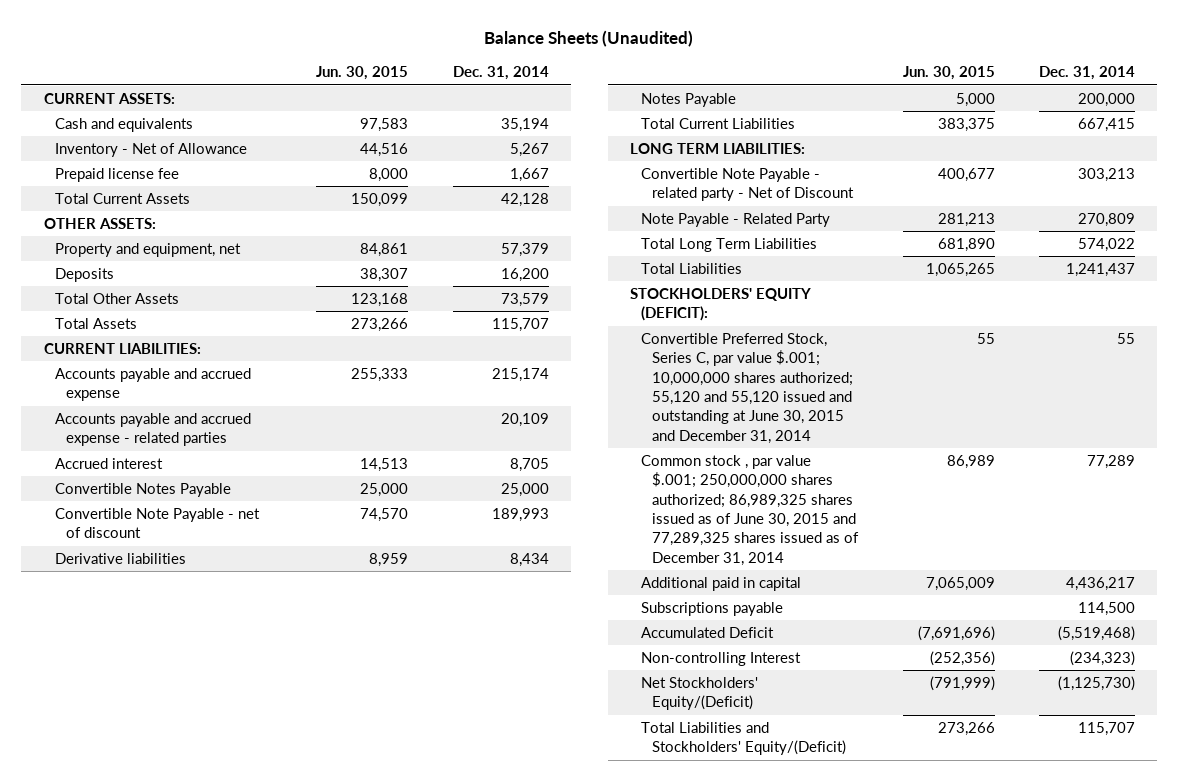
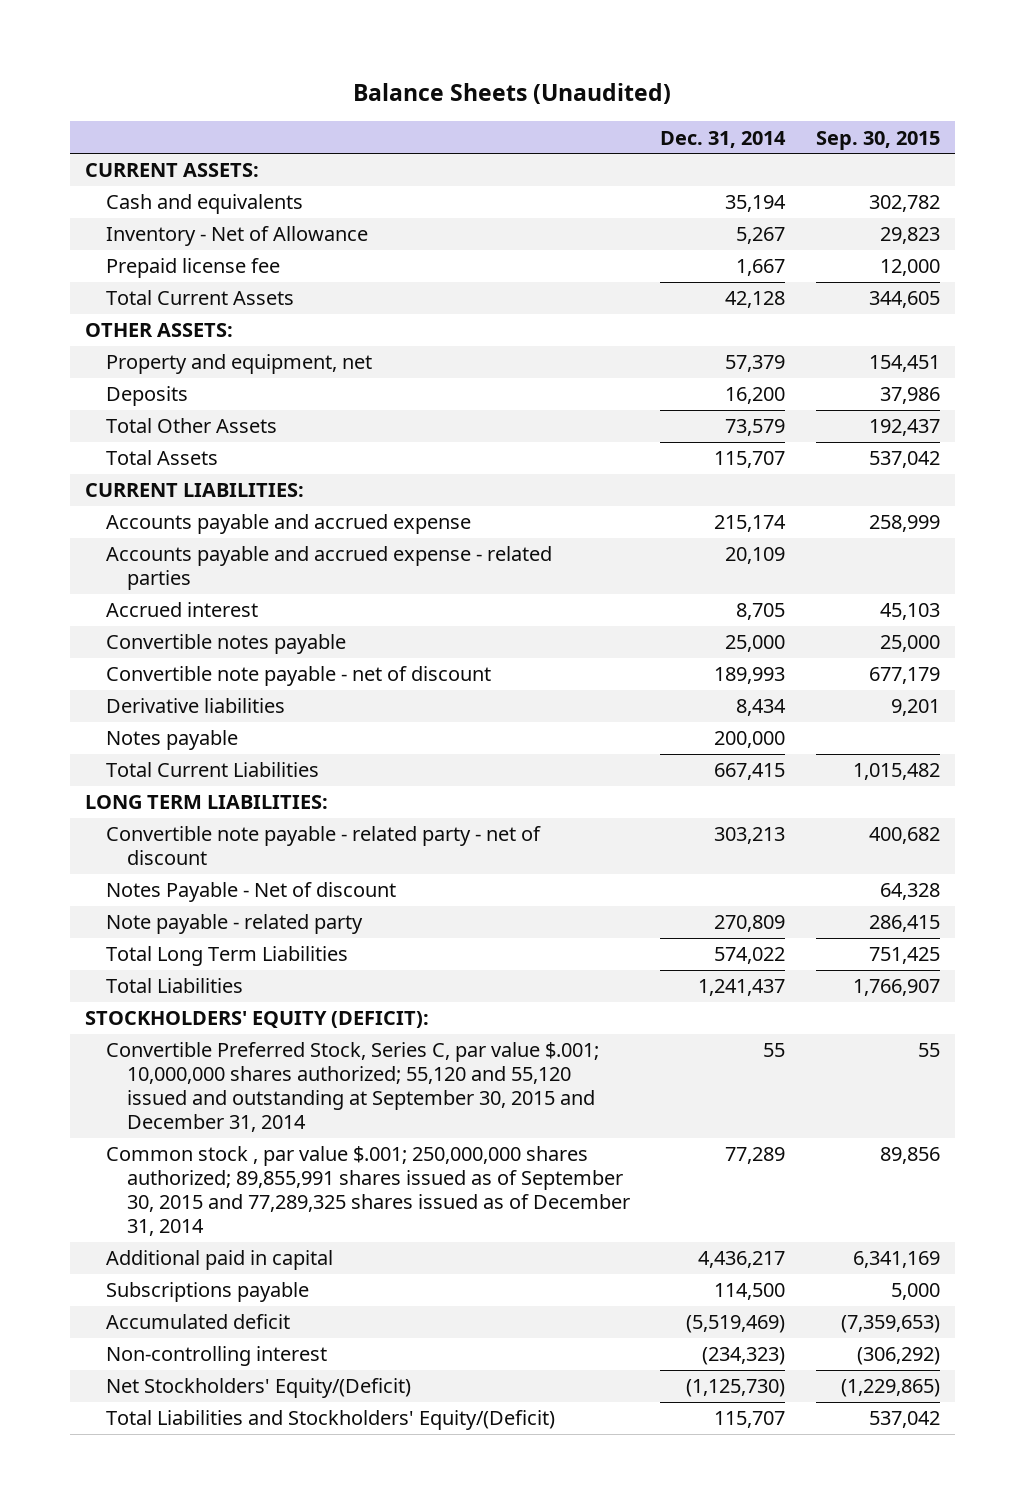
- | Jun. 30, 2015 | Dec. 31, 2014
+ | Dec. 31, 2014 | Sep. 30, 2015
- Convertible Notes Payable | 25,000 | 25,000
- Convertible Note Payable - net of discount | 74,570 | 189,993
+ Convertible notes payable | 25,000 | 25,000
+ Convertible note payable - net of discount | 189,993 | 677,179
- Notes Payable | 5,000 | 200,000
+ Notes payable | 200,000 |
- Convertible Note Payable - related party - Net of Discount | 400,677 | 303,213
- Note Payable - Related Party | 281,213 | 270,809
+ Convertible note payable - related party - net of discount | 303,213 | 400,682
+ Notes Payable - Net of discount | | 64,328
+ Note payable - related party | 270,809 | 286,415
- Convertible Preferred Stock, Series C, par value $.001; 10,000,000 shares authorized; 55,120 and 55,120 issued and outstanding at June 30, 2015 and December 31, 2014 | 55 | 55
- Common stock , par value $.001; 250,000,000 shares authorized; 86,989,325 shares issued as of June 30, 2015 and 77,289,325 shares issued as of December 31, 2014 | 86,989 | 77,289
+ Convertible Preferred Stock, Series C, par value $.001; 10,000,000 shares authorized; 55,120 and 55,120 issued and outstanding at September 30, 2015 and December 31, 2014 | 55 | 55
+ Common stock , par value $.001; 250,000,000 shares authorized; 89,855,991 shares issued as of September 30, 2015 and 77,289,325 shares issued as of December 31, 2014 | 77,289 | 89,856
- Accumulated Deficit | (7,691,696) | (5,519,468)
- Non-controlling Interest | (252,356) | (234,323)
+ Accumulated deficit | (5,519,469) | (7,359,653)
+ Non-controlling interest | (234,323) | (306,292)

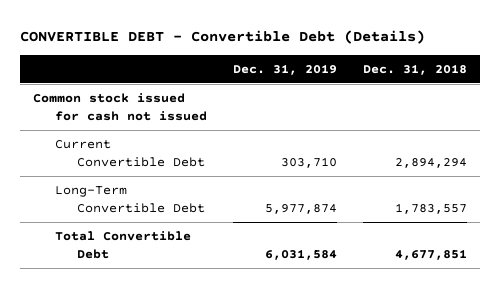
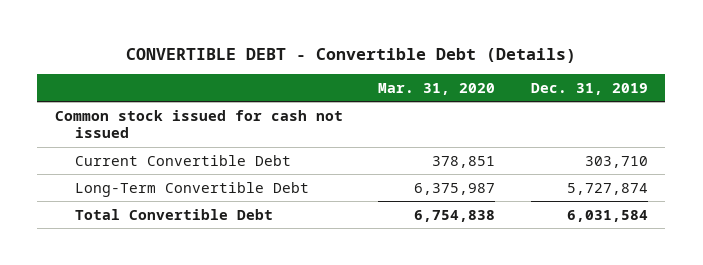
- | Dec. 31, 2019 | Dec. 31, 2018
+ | Mar. 31, 2020 | Dec. 31, 2019
- Long-Term Convertible Debt | 5,977,874 | 1,783,557
+ Long-Term Convertible Debt | 6,375,987 | 5,727,874

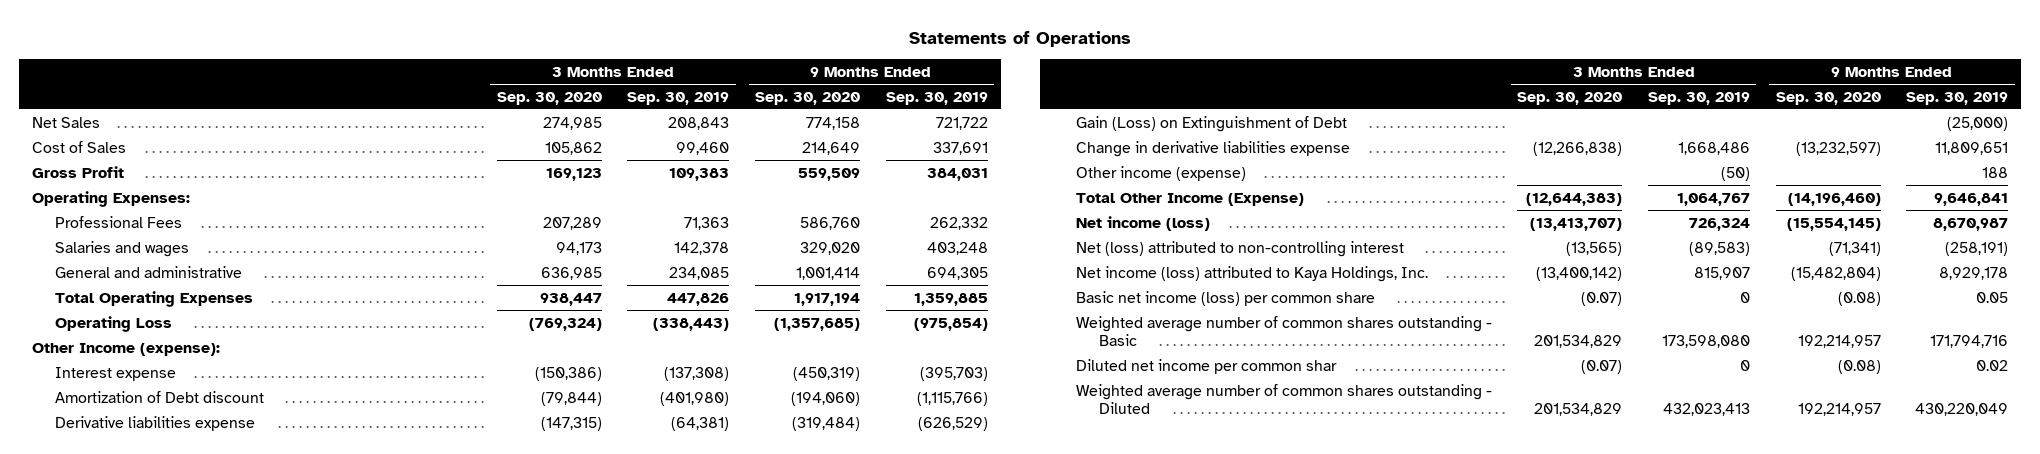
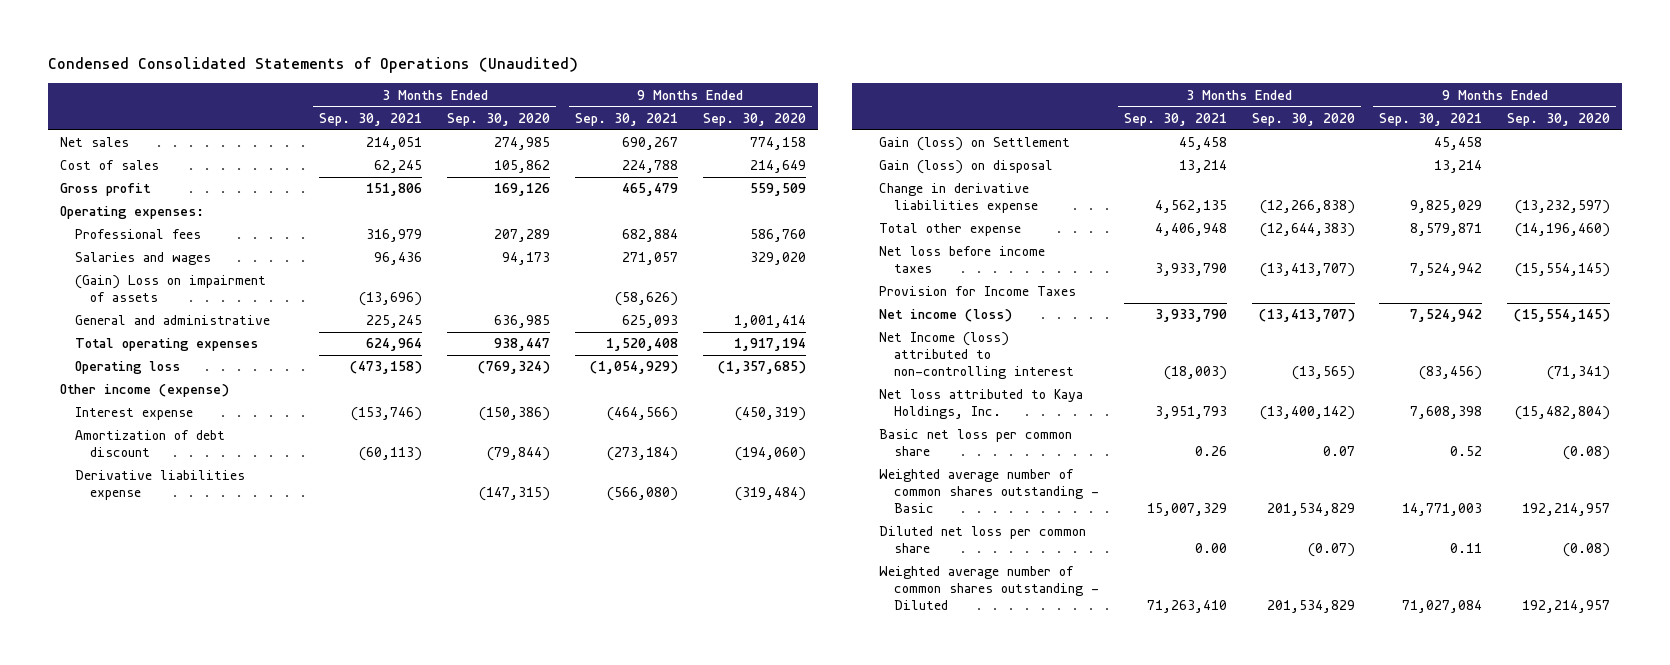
- Statements of Operations
+ Condensed Consolidated Statements of Operations (Unaudited)
- | 3 Months Ended Sep. 30, 2020 | 3 Months Ended Sep. 30, 2019 | 9 Months Ended Sep. 30, 2020 | 9 Months Ended Sep. 30, 2019
+ | 3 Months Ended Sep. 30, 2021 | 3 Months Ended Sep. 30, 2020 | 9 Months Ended Sep. 30, 2021 | 9 Months Ended Sep. 30, 2020
- Net Sales | 274,985 | 208,843 | 774,158 | 721,722
- Cost of Sales | 105,862 | 99,460 | 214,649 | 337,691
- Gross Profit | 169,123 | 109,383 | 559,509 | 384,031
- Operating Expenses:
- Professional Fees | 207,289 | 71,363 | 586,760 | 262,332
+ Net sales | 214,051 | 274,985 | 690,267 | 774,158
+ Cost of sales | 62,245 | 105,862 | 224,788 | 214,649
+ Gross profit | 151,806 | 169,126 | 465,479 | 559,509
+ Operating expenses:
+ Professional fees | 316,979 | 207,289 | 682,884 | 586,760
+ (Gain) Loss on impairment of assets | (13,696) | | (58,626) |
- Total Operating Expenses | 938,447 | 447,826 | 1,917,194 | 1,359,885
- Operating Loss | (769,324) | (338,443) | (1,357,685) | (975,854)
- Other Income (expense):
+ Total operating expenses | 624,964 | 938,447 | 1,520,408 | 1,917,194
+ Operating loss | (473,158) | (769,324) | (1,054,929) | (1,357,685)
moved up: Other income (expense)
- Amortization of Debt discount | (79,844) | (401,980) | (194,060) | (1,115,766)
+ Amortization of debt discount | (60,113) | (79,844) | (273,184) | (194,060)
- Gain (Loss) on Extinguishment of Debt | | | | (25,000)
+ Gain (loss) on Settlement | 45,458 | | 45,458 |
+ Gain (loss) on disposal | 13,214 | | 13,214 |
- Total Other Income (Expense) | (12,644,383) | 1,064,767 | (14,196,460) | 9,646,841
+ Total other expense | 4,406,948 | (12,644,383) | 8,579,871 | (14,196,460)
+ Net loss before income taxes | 3,933,790 | (13,413,707) | 7,524,942 | (15,554,145)
+ Provision for Income Taxes
- Net (loss) attributed to non-controlling interest | (13,565) | (89,583) | (71,341) | (258,191)
- Net income (loss) attributed to Kaya Holdings, Inc. | (13,400,142) | 815,907 | (15,482,804) | 8,929,178
- Basic net income (loss) per common share | (0.07) | 0 | (0.08) | 0.05
+ Net Income (loss) attributed to non-controlling interest | (18,003) | (13,565) | (83,456) | (71,341)
+ Net loss attributed to Kaya Holdings, Inc. | 3,951,793 | (13,400,142) | 7,608,398 | (15,482,804)
+ Basic net loss per common share | 0.26 | 0.07 | 0.52 | (0.08)
- Diluted net income per common shar | (0.07) | 0 | (0.08) | 0.02
+ Diluted net loss per common share | 0.00 | (0.07) | 0.11 | (0.08)

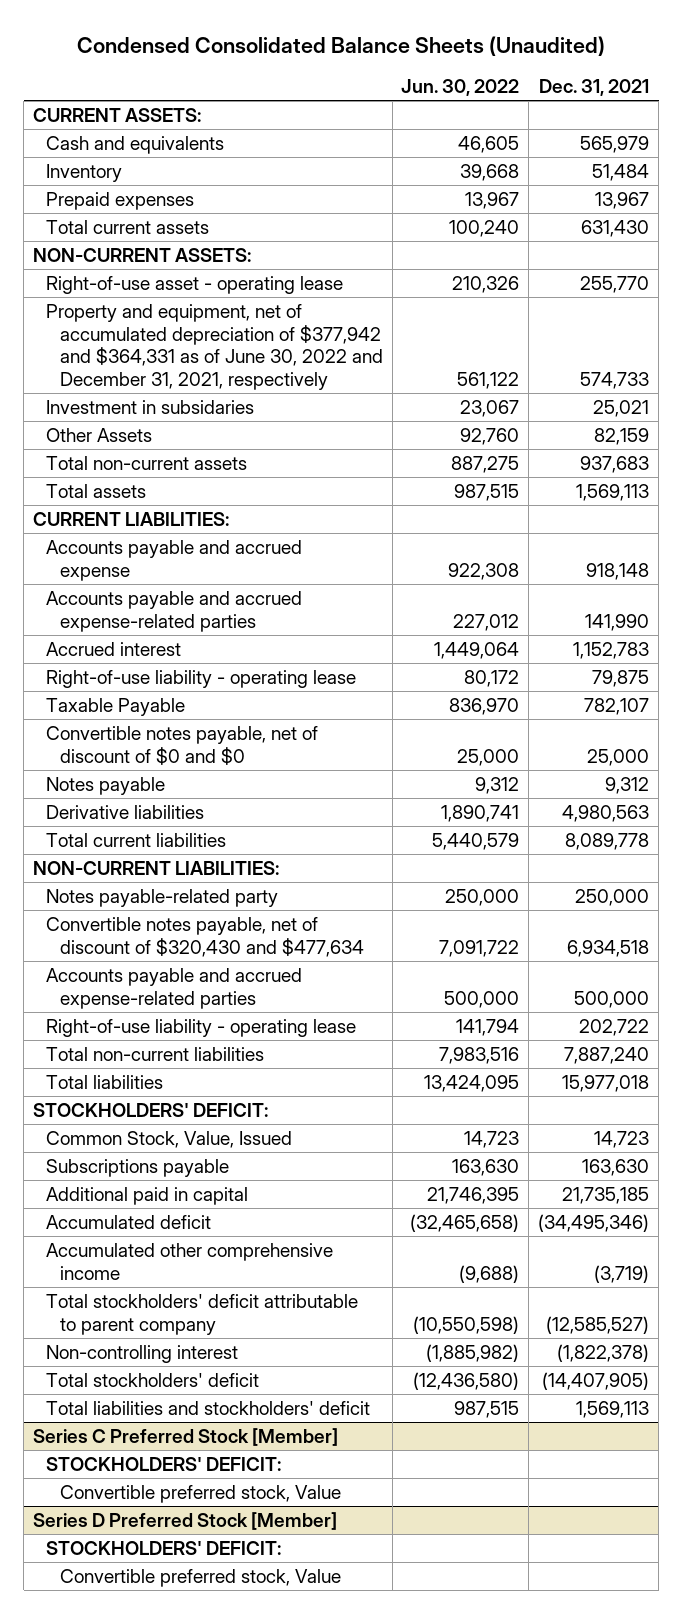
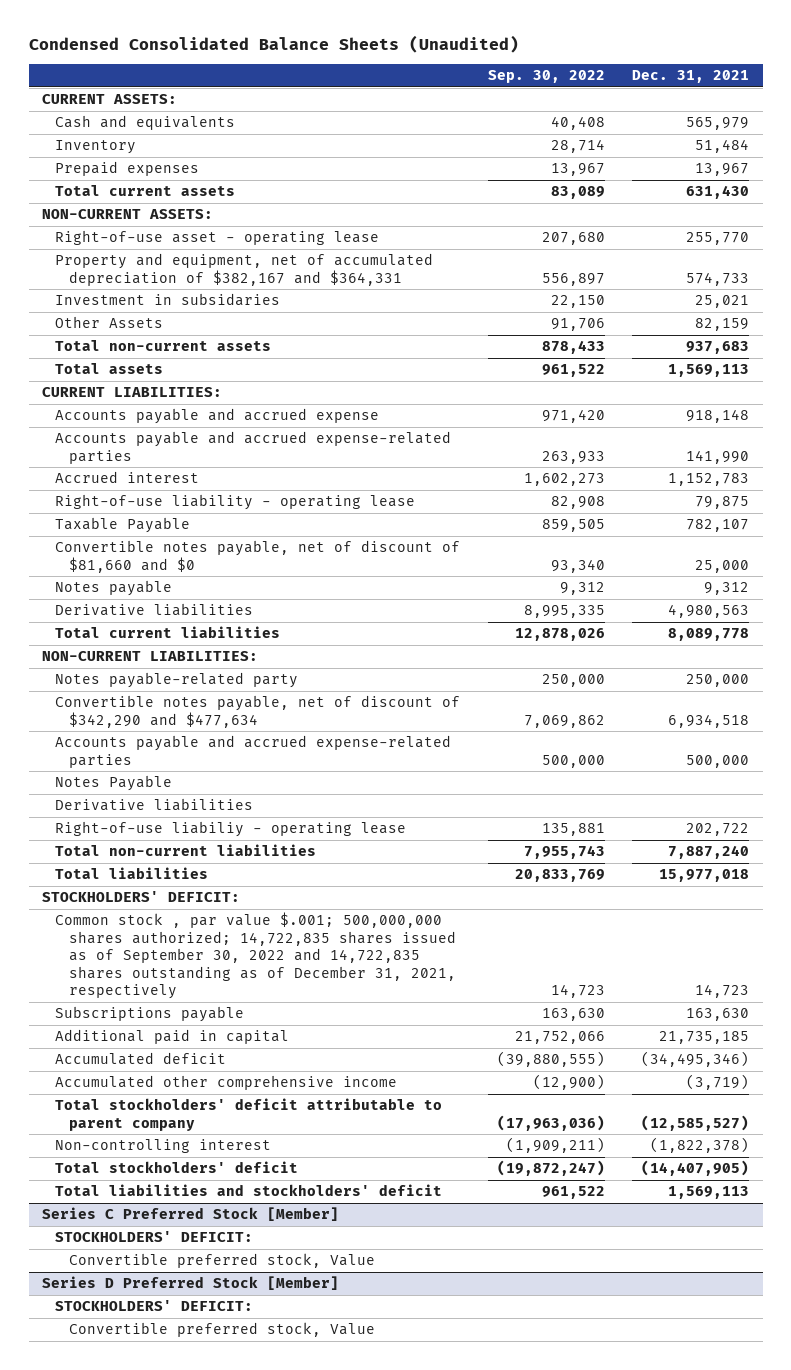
- | Jun. 30, 2022 | Dec. 31, 2021
+ | Sep. 30, 2022 | Dec. 31, 2021
- Property and equipment, net of accumulated depreciation of $377,942 and $364,331 as of June 30, 2022 and December 31, 2021, respectively | 561,122 | 574,733
+ Property and equipment, net of accumulated depreciation of $382,167 and $364,331 | 556,897 | 574,733
- Convertible notes payable, net of discount of $0 and $0 | 25,000 | 25,000
+ Convertible notes payable, net of discount of $81,660 and $0 | 93,340 | 25,000
- Convertible notes payable, net of discount of $320,430 and $477,634 | 7,091,722 | 6,934,518
+ Convertible notes payable, net of discount of $342,290 and $477,634 | 7,069,862 | 6,934,518
- Right-of-use liability - operating lease | 141,794 | 202,722
+ Notes Payable
+ Derivative liabilities
+ Right-of-use liabiliy - operating lease | 135,881 | 202,722
- Common Stock, Value, Issued | 14,723 | 14,723
+ Common stock , par value $.001; 500,000,000 shares authorized; 14,722,835 shares issued as of September 30, 2022 and 14,722,835 shares outstanding as of December 31, 2021, respectively | 14,723 | 14,723

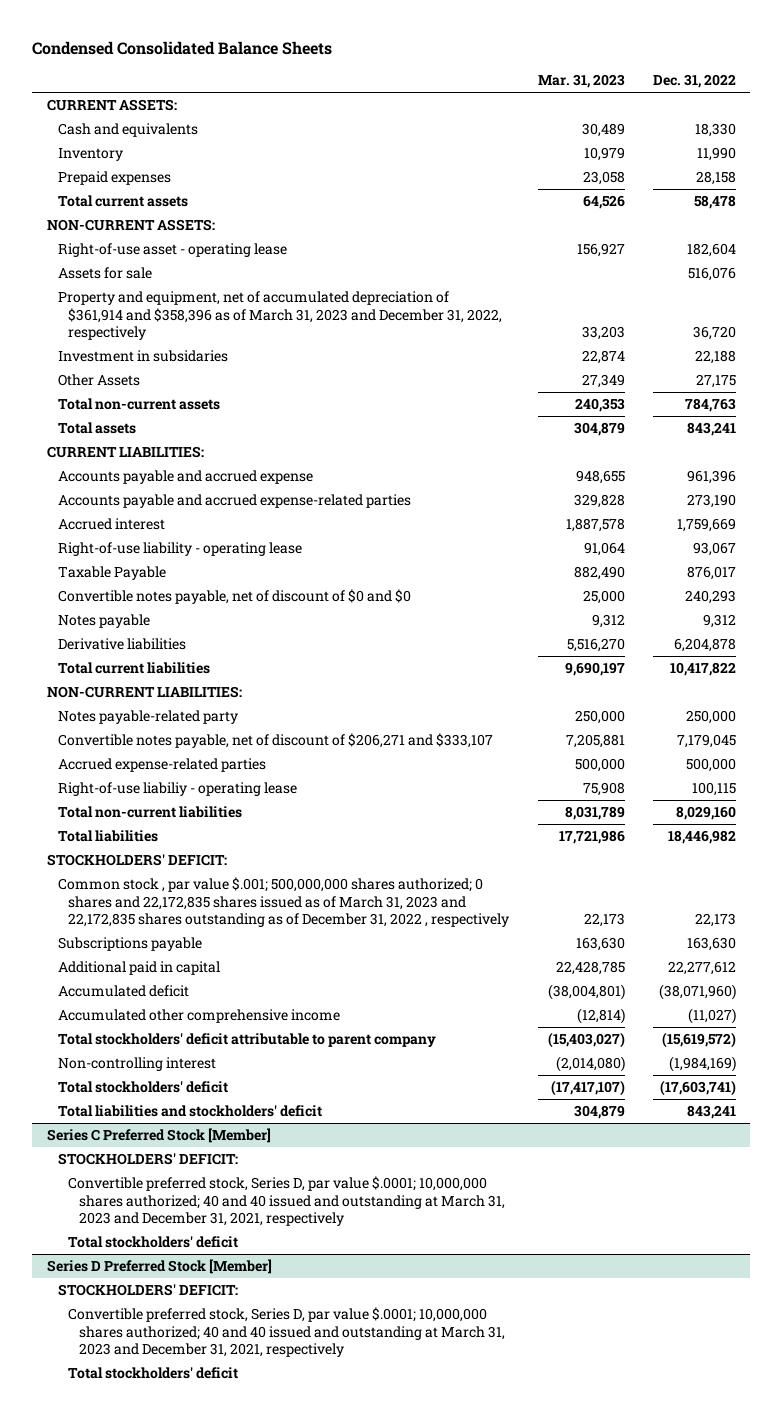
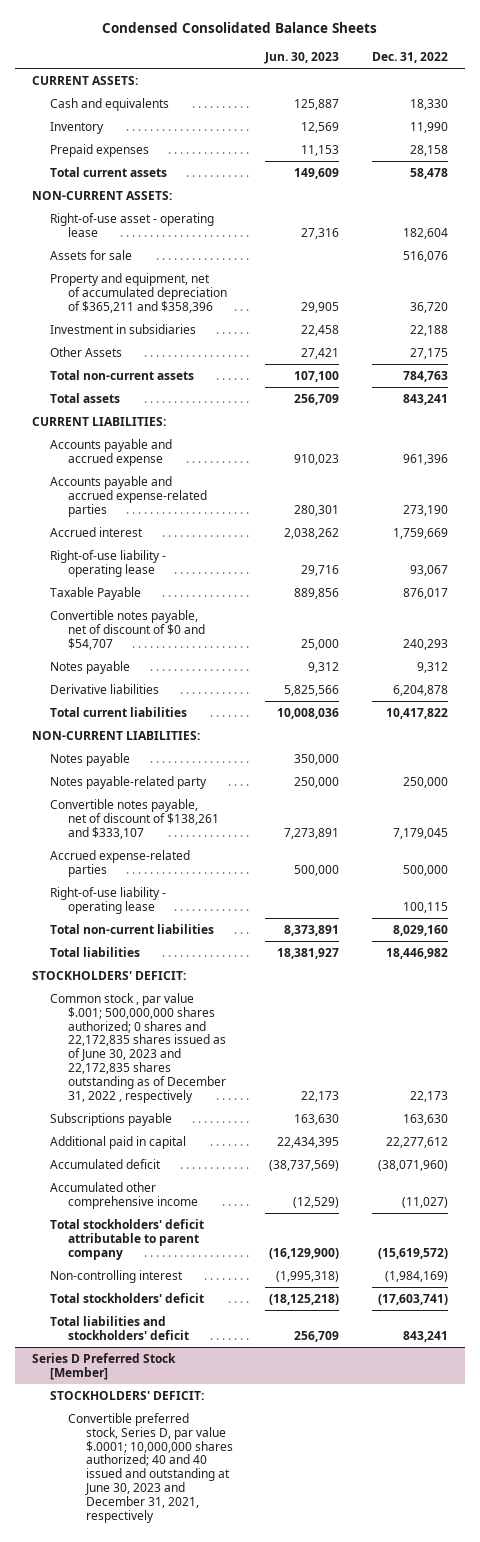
- | Mar. 31, 2023 | Dec. 31, 2022
+ | Jun. 30, 2023 | Dec. 31, 2022
- Property and equipment, net of accumulated depreciation of $361,914 and $358,396 as of March 31, 2023 and December 31, 2022, respectively | 33,203 | 36,720
- Investment in subsidaries | 22,874 | 22,188
+ Property and equipment, net of accumulated depreciation of $365,211 and $358,396 | 29,905 | 36,720
+ Investment in subsidiaries | 22,458 | 22,188
- Convertible notes payable, net of discount of $0 and $0 | 25,000 | 240,293
+ Convertible notes payable, net of discount of $0 and $54,707 | 25,000 | 240,293
+ Notes payable | 350,000 |
- Convertible notes payable, net of discount of $206,271 and $333,107 | 7,205,881 | 7,179,045
+ Convertible notes payable, net of discount of $138,261 and $333,107 | 7,273,891 | 7,179,045
- Right-of-use liabiliy - operating lease | 75,908 | 100,115
+ Right-of-use liability - operating lease | | 100,115
- Common stock , par value $.001; 500,000,000 shares authorized; 0 shares and 22,172,835 shares issued as of March 31, 2023 and 22,172,835 shares outstanding as of December 31, 2022 , respectively | 22,173 | 22,173
+ Common stock , par value $.001; 500,000,000 shares authorized; 0 shares and 22,172,835 shares issued as of June 30, 2023 and 22,172,835 shares outstanding as of December 31, 2022 , respectively | 22,173 | 22,173
- Series C Preferred Stock [Member]
- STOCKHOLDERS' DEFICIT:
- Convertible preferred stock, Series D, par value $.0001; 10,000,000 shares authorized; 40 and 40 issued and outstanding at March 31, 2023 and December 31, 2021, respectively
- Total stockholders' deficit
@ Series D Preferred Stock [Member]
- Convertible preferred stock, Series D, par value $.0001; 10,000,000 shares authorized; 40 and 40 issued and outstanding at March 31, 2023 and December 31, 2021, respectively
- Total stockholders' deficit
+ Convertible preferred stock, Series D, par value $.0001; 10,000,000 shares authorized; 40 and 40 issued and outstanding at June 30, 2023 and December 31, 2021, respectively

